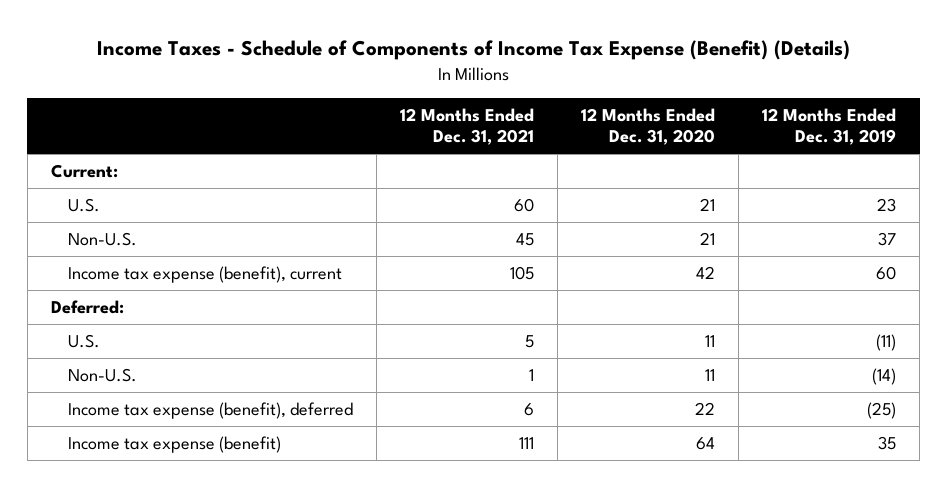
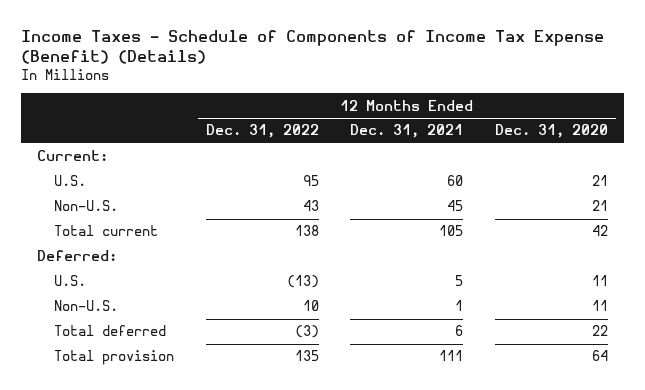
- | 12 Months Ended Dec. 31, 2021 | 12 Months Ended Dec. 31, 2020 | 12 Months Ended Dec. 31, 2019
+ | 12 Months Ended Dec. 31, 2022 | 12 Months Ended Dec. 31, 2021 | 12 Months Ended Dec. 31, 2020
- Income tax expense (benefit), current | 105 | 42 | 60
+ Total current | 138 | 105 | 42
- Income tax expense (benefit), deferred | 6 | 22 | (25)
- Income tax expense (benefit) | 111 | 64 | 35
+ Total deferred | (3) | 6 | 22
+ Total provision | 135 | 111 | 64

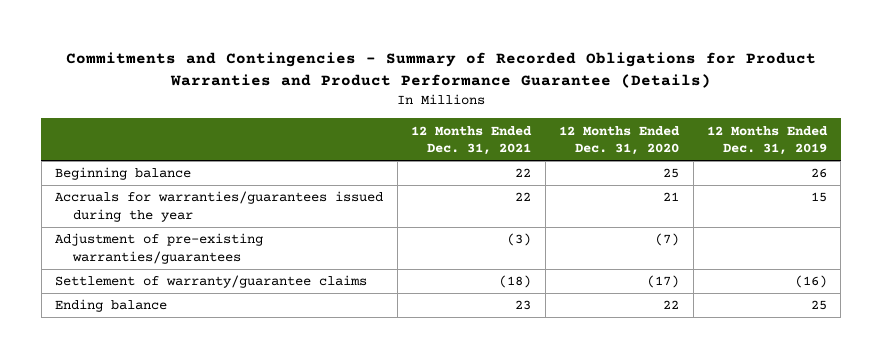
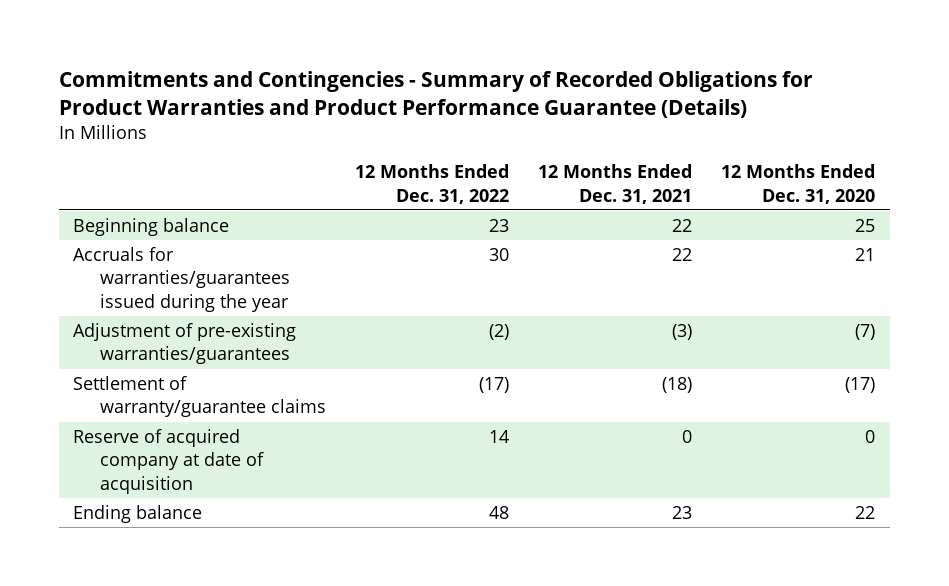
- | 12 Months Ended Dec. 31, 2021 | 12 Months Ended Dec. 31, 2020 | 12 Months Ended Dec. 31, 2019
+ | 12 Months Ended Dec. 31, 2022 | 12 Months Ended Dec. 31, 2021 | 12 Months Ended Dec. 31, 2020
+ Reserve of acquired company at date of acquisition | 14 | 0 | 0

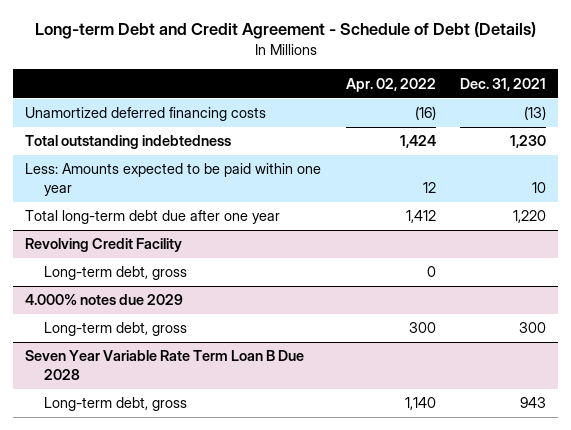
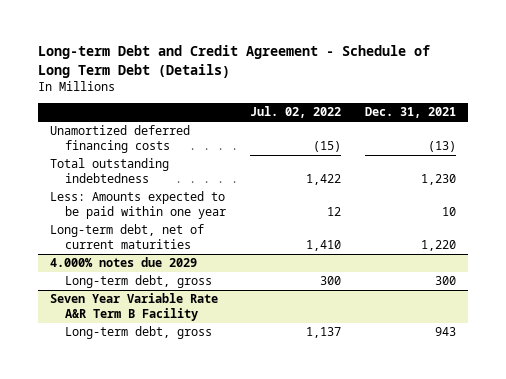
- Long-term Debt and Credit Agreement - Schedule of Debt (Details)
+ Long-term Debt and Credit Agreement - Schedule of Long Term Debt (Details)
- | Apr. 02, 2022 | Dec. 31, 2021
+ | Jul. 02, 2022 | Dec. 31, 2021
- Total long-term debt due after one year | 1,412 | 1,220
- Revolving Credit Facility
- Long-term debt, gross | 0 |
+ Long-term debt, net of current maturities | 1,410 | 1,220
- Seven Year Variable Rate Term Loan B Due 2028
+ Seven Year Variable Rate A&R Term B Facility

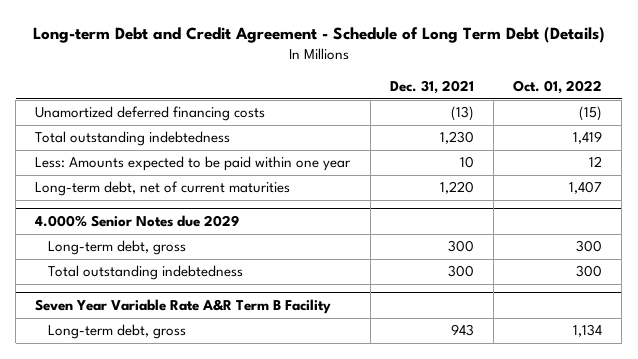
- | Jul. 02, 2022 | Dec. 31, 2021
+ | Dec. 31, 2021 | Oct. 01, 2022
- 4.000% notes due 2029
+ 4.000% Senior Notes due 2029
+ Total outstanding indebtedness | 300 | 300

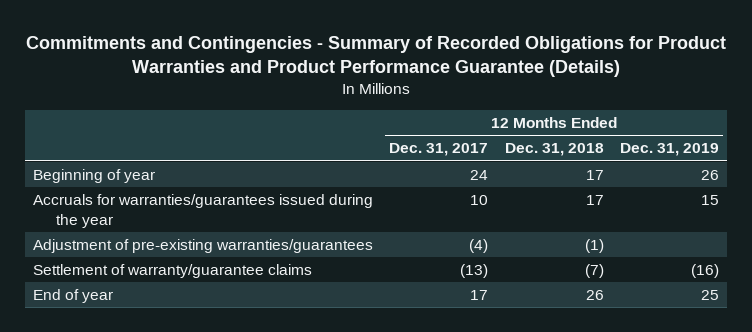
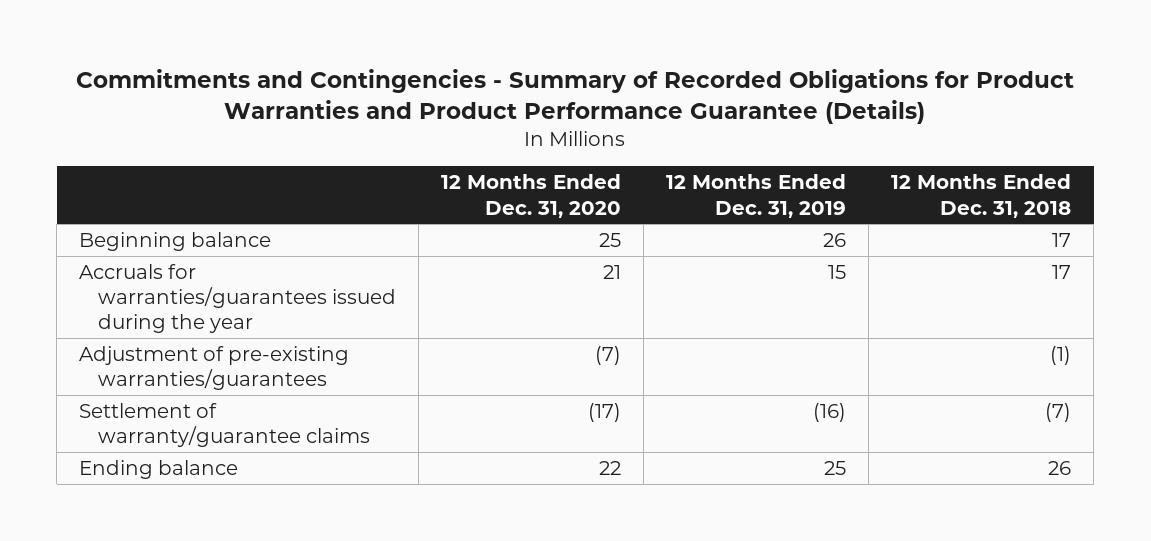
- | 12 Months Ended Dec. 31, 2017 | 12 Months Ended Dec. 31, 2018 | 12 Months Ended Dec. 31, 2019
+ | 12 Months Ended Dec. 31, 2020 | 12 Months Ended Dec. 31, 2019 | 12 Months Ended Dec. 31, 2018
- Beginning of year | 24 | 17 | 26
+ Beginning balance | 25 | 26 | 17
- End of year | 17 | 26 | 25
+ Ending balance | 22 | 25 | 26

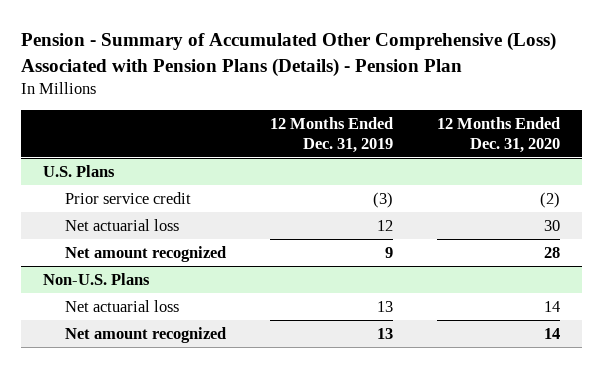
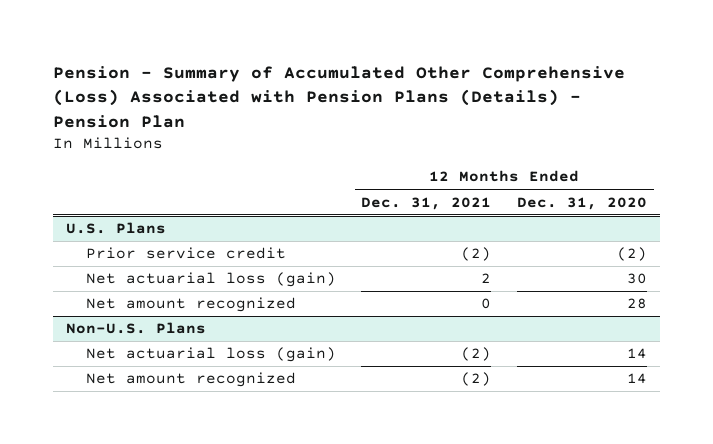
- | 12 Months Ended Dec. 31, 2019 | 12 Months Ended Dec. 31, 2020
+ | 12 Months Ended Dec. 31, 2021 | 12 Months Ended Dec. 31, 2020
@ U.S. Plans
- Net actuarial loss | 12 | 30
+ Net actuarial loss (gain) | 2 | 30
@ Non-U.S. Plans
- Net actuarial loss | 13 | 14
+ Net actuarial loss (gain) | (2) | 14

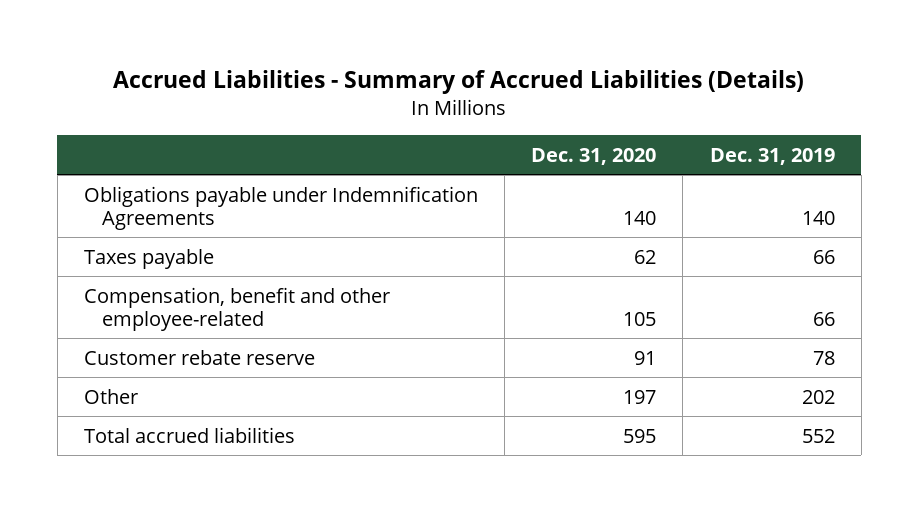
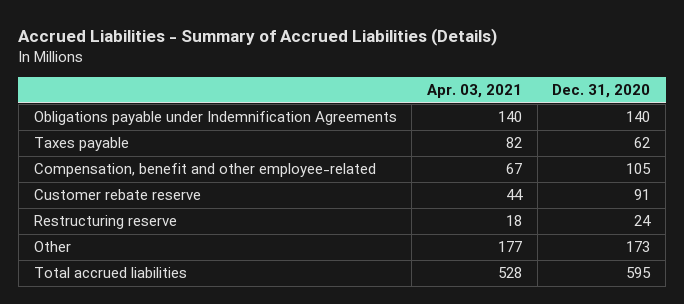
- | Dec. 31, 2020 | Dec. 31, 2019
+ | Apr. 03, 2021 | Dec. 31, 2020
- Other | 197 | 202
+ Restructuring reserve | 18 | 24
+ Other | 177 | 173

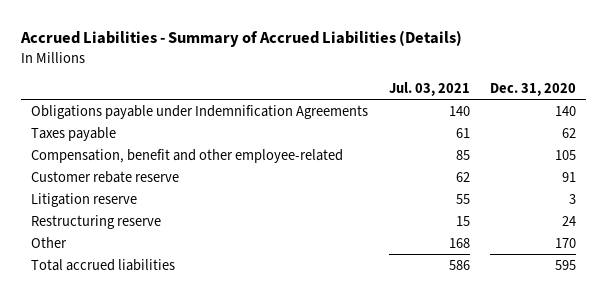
- | Apr. 03, 2021 | Dec. 31, 2020
+ | Jul. 03, 2021 | Dec. 31, 2020
+ Litigation reserve | 55 | 3
- Other | 177 | 173
+ Other | 168 | 170

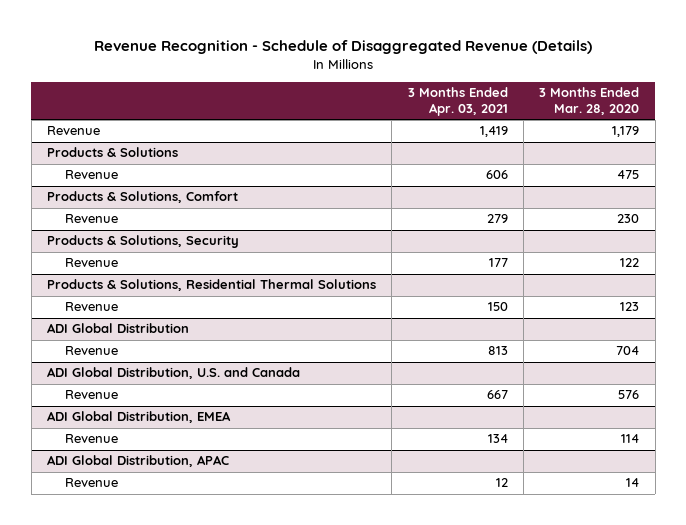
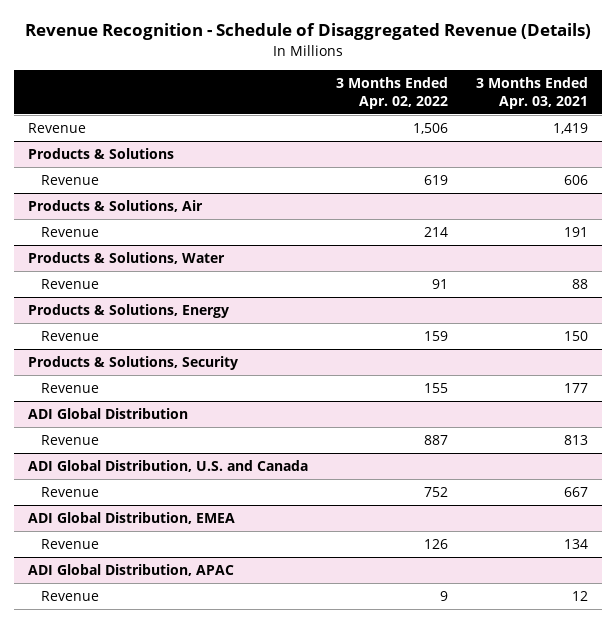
- | 3 Months Ended Apr. 03, 2021 | 3 Months Ended Mar. 28, 2020
+ | 3 Months Ended Apr. 02, 2022 | 3 Months Ended Apr. 03, 2021
- Products & Solutions, Comfort
- Revenue | 279 | 230
+ Products & Solutions, Air
+ Revenue | 214 | 191
+ Products & Solutions, Water
+ Revenue | 91 | 88
+ Products & Solutions, Energy
+ Revenue | 159 | 150
- Products & Solutions, Residential Thermal Solutions
- Revenue | 150 | 123

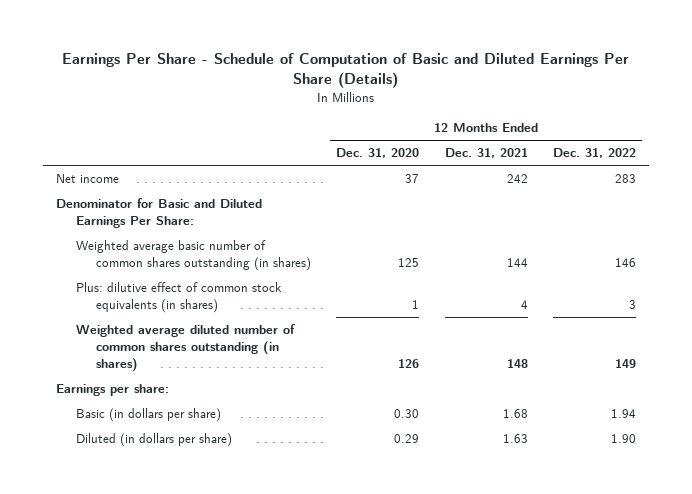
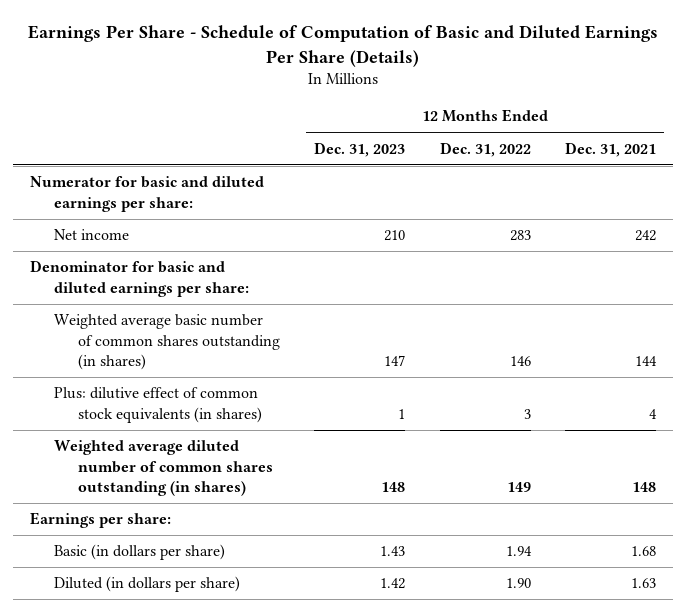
- | 12 Months Ended Dec. 31, 2020 | 12 Months Ended Dec. 31, 2021 | 12 Months Ended Dec. 31, 2022
+ | 12 Months Ended Dec. 31, 2023 | 12 Months Ended Dec. 31, 2022 | 12 Months Ended Dec. 31, 2021
+ Numerator for basic and diluted earnings per share:
- Denominator for Basic and Diluted Earnings Per Share:
+ Denominator for basic and diluted earnings per share:

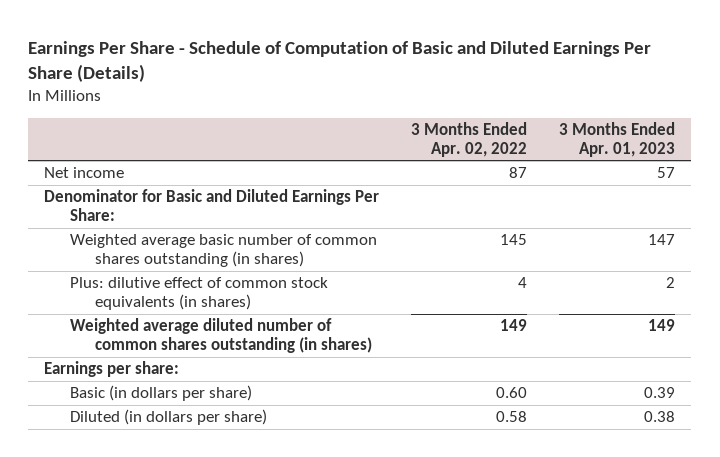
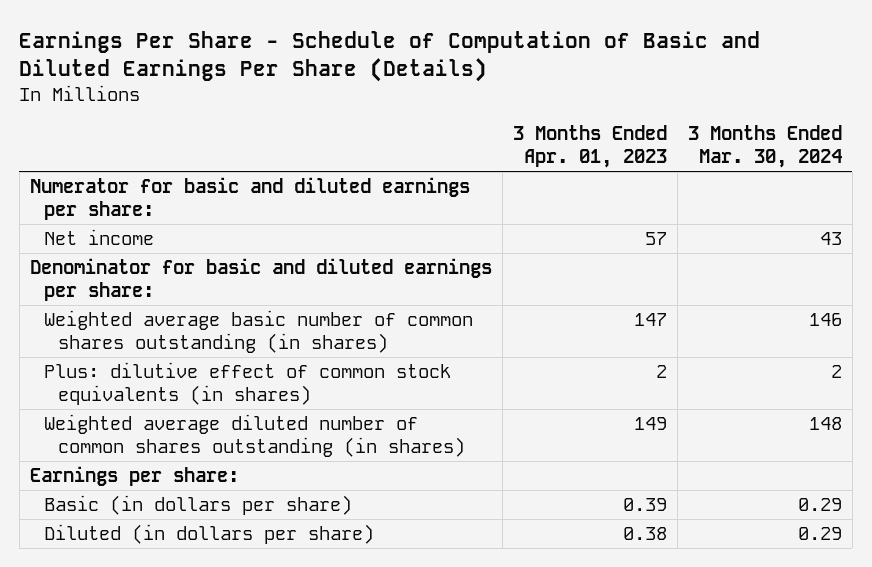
- | 3 Months Ended Apr. 02, 2022 | 3 Months Ended Apr. 01, 2023
+ | 3 Months Ended Apr. 01, 2023 | 3 Months Ended Mar. 30, 2024
+ Numerator for basic and diluted earnings per share:
- Denominator for Basic and Diluted Earnings Per Share:
+ Denominator for basic and diluted earnings per share:

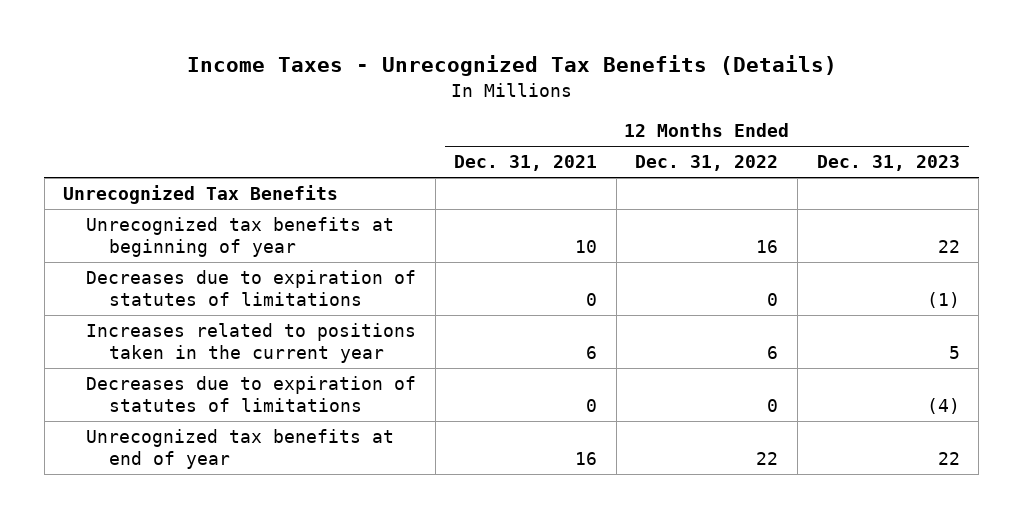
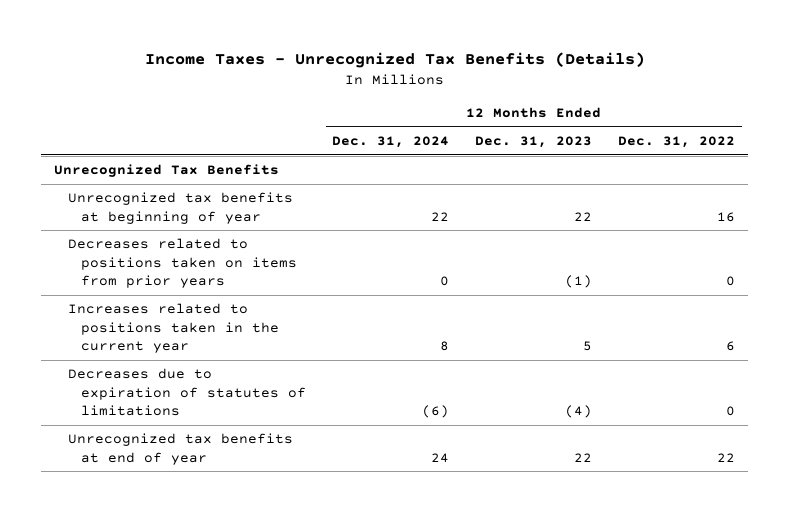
- | 12 Months Ended Dec. 31, 2021 | 12 Months Ended Dec. 31, 2022 | 12 Months Ended Dec. 31, 2023
+ | 12 Months Ended Dec. 31, 2024 | 12 Months Ended Dec. 31, 2023 | 12 Months Ended Dec. 31, 2022
- Decreases due to expiration of statutes of limitations | 0 | 0 | (1)
+ Decreases related to positions taken on items from prior years | 0 | (1) | 0

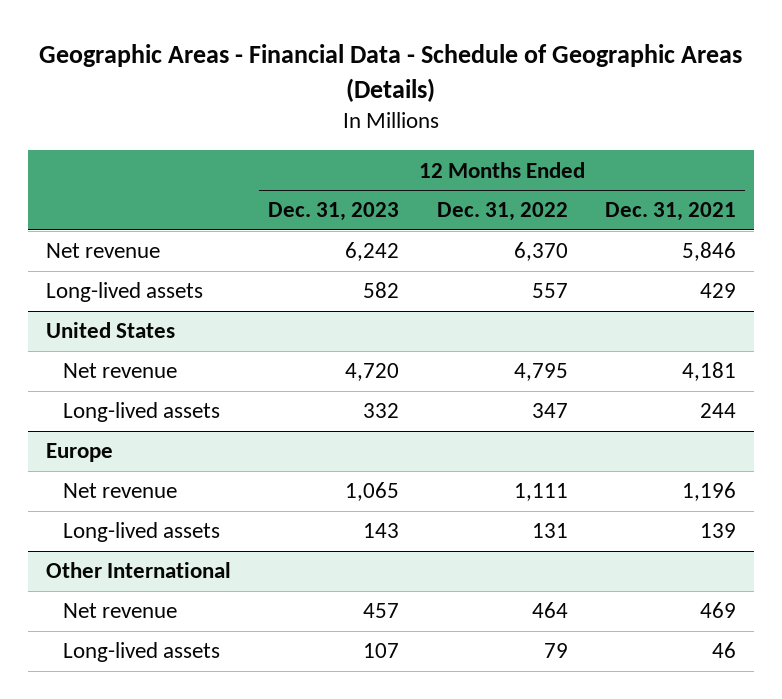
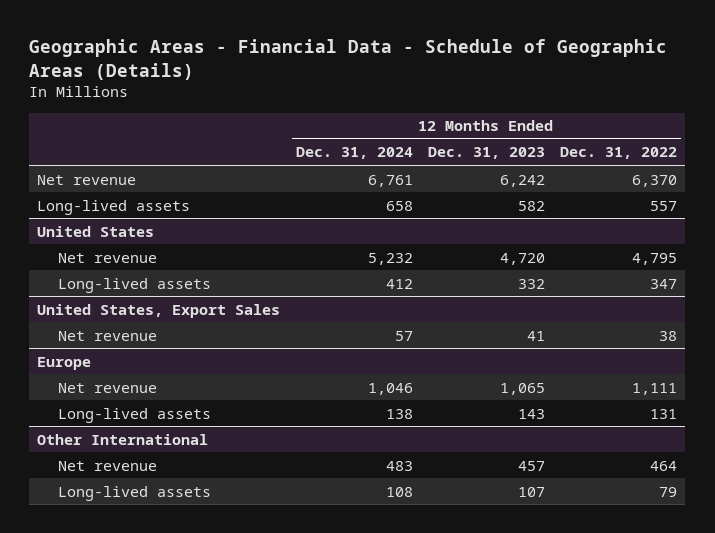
- | 12 Months Ended Dec. 31, 2023 | 12 Months Ended Dec. 31, 2022 | 12 Months Ended Dec. 31, 2021
+ | 12 Months Ended Dec. 31, 2024 | 12 Months Ended Dec. 31, 2023 | 12 Months Ended Dec. 31, 2022
+ United States, Export Sales
+ Net revenue | 57 | 41 | 38

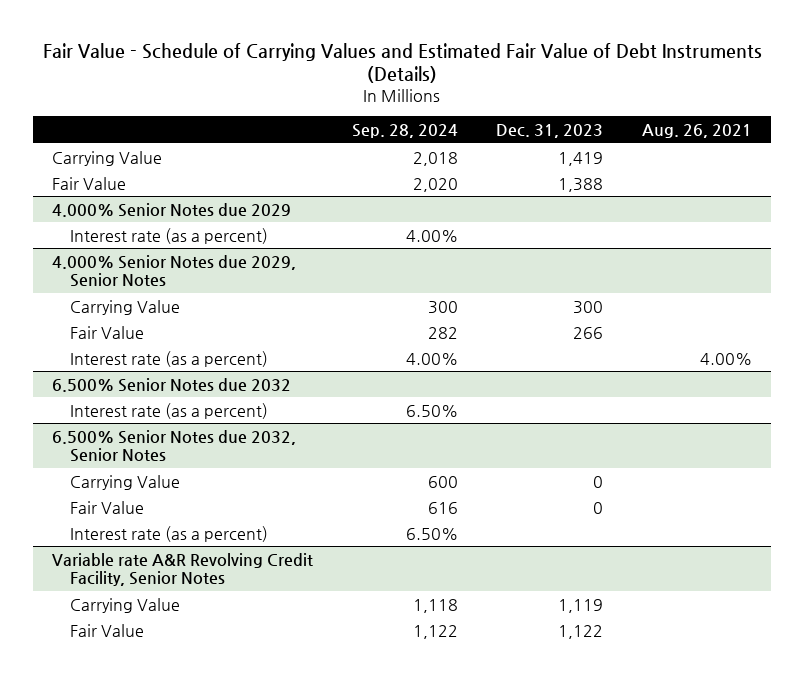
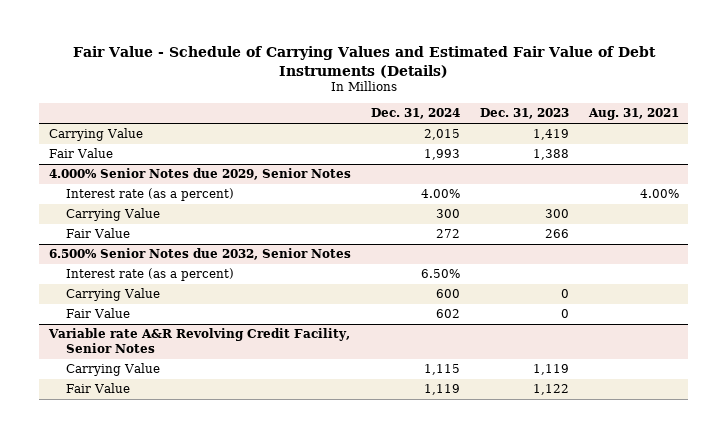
- | Sep. 28, 2024 | Dec. 31, 2023 | Aug. 26, 2021
+ | Dec. 31, 2024 | Dec. 31, 2023 | Aug. 31, 2021
- 4.000% Senior Notes due 2029
- Interest rate (as a percent) | 4.00% | |
@ 4.000% Senior Notes due 2029, Senior Notes
moved up: Interest rate (as a percent) | 4.00% | | 4.00%
- 6.500% Senior Notes due 2032
- Interest rate (as a percent) | 6.50% | |
@ 6.500% Senior Notes due 2032, Senior Notes
moved up: Interest rate (as a percent) | 6.50% | |

